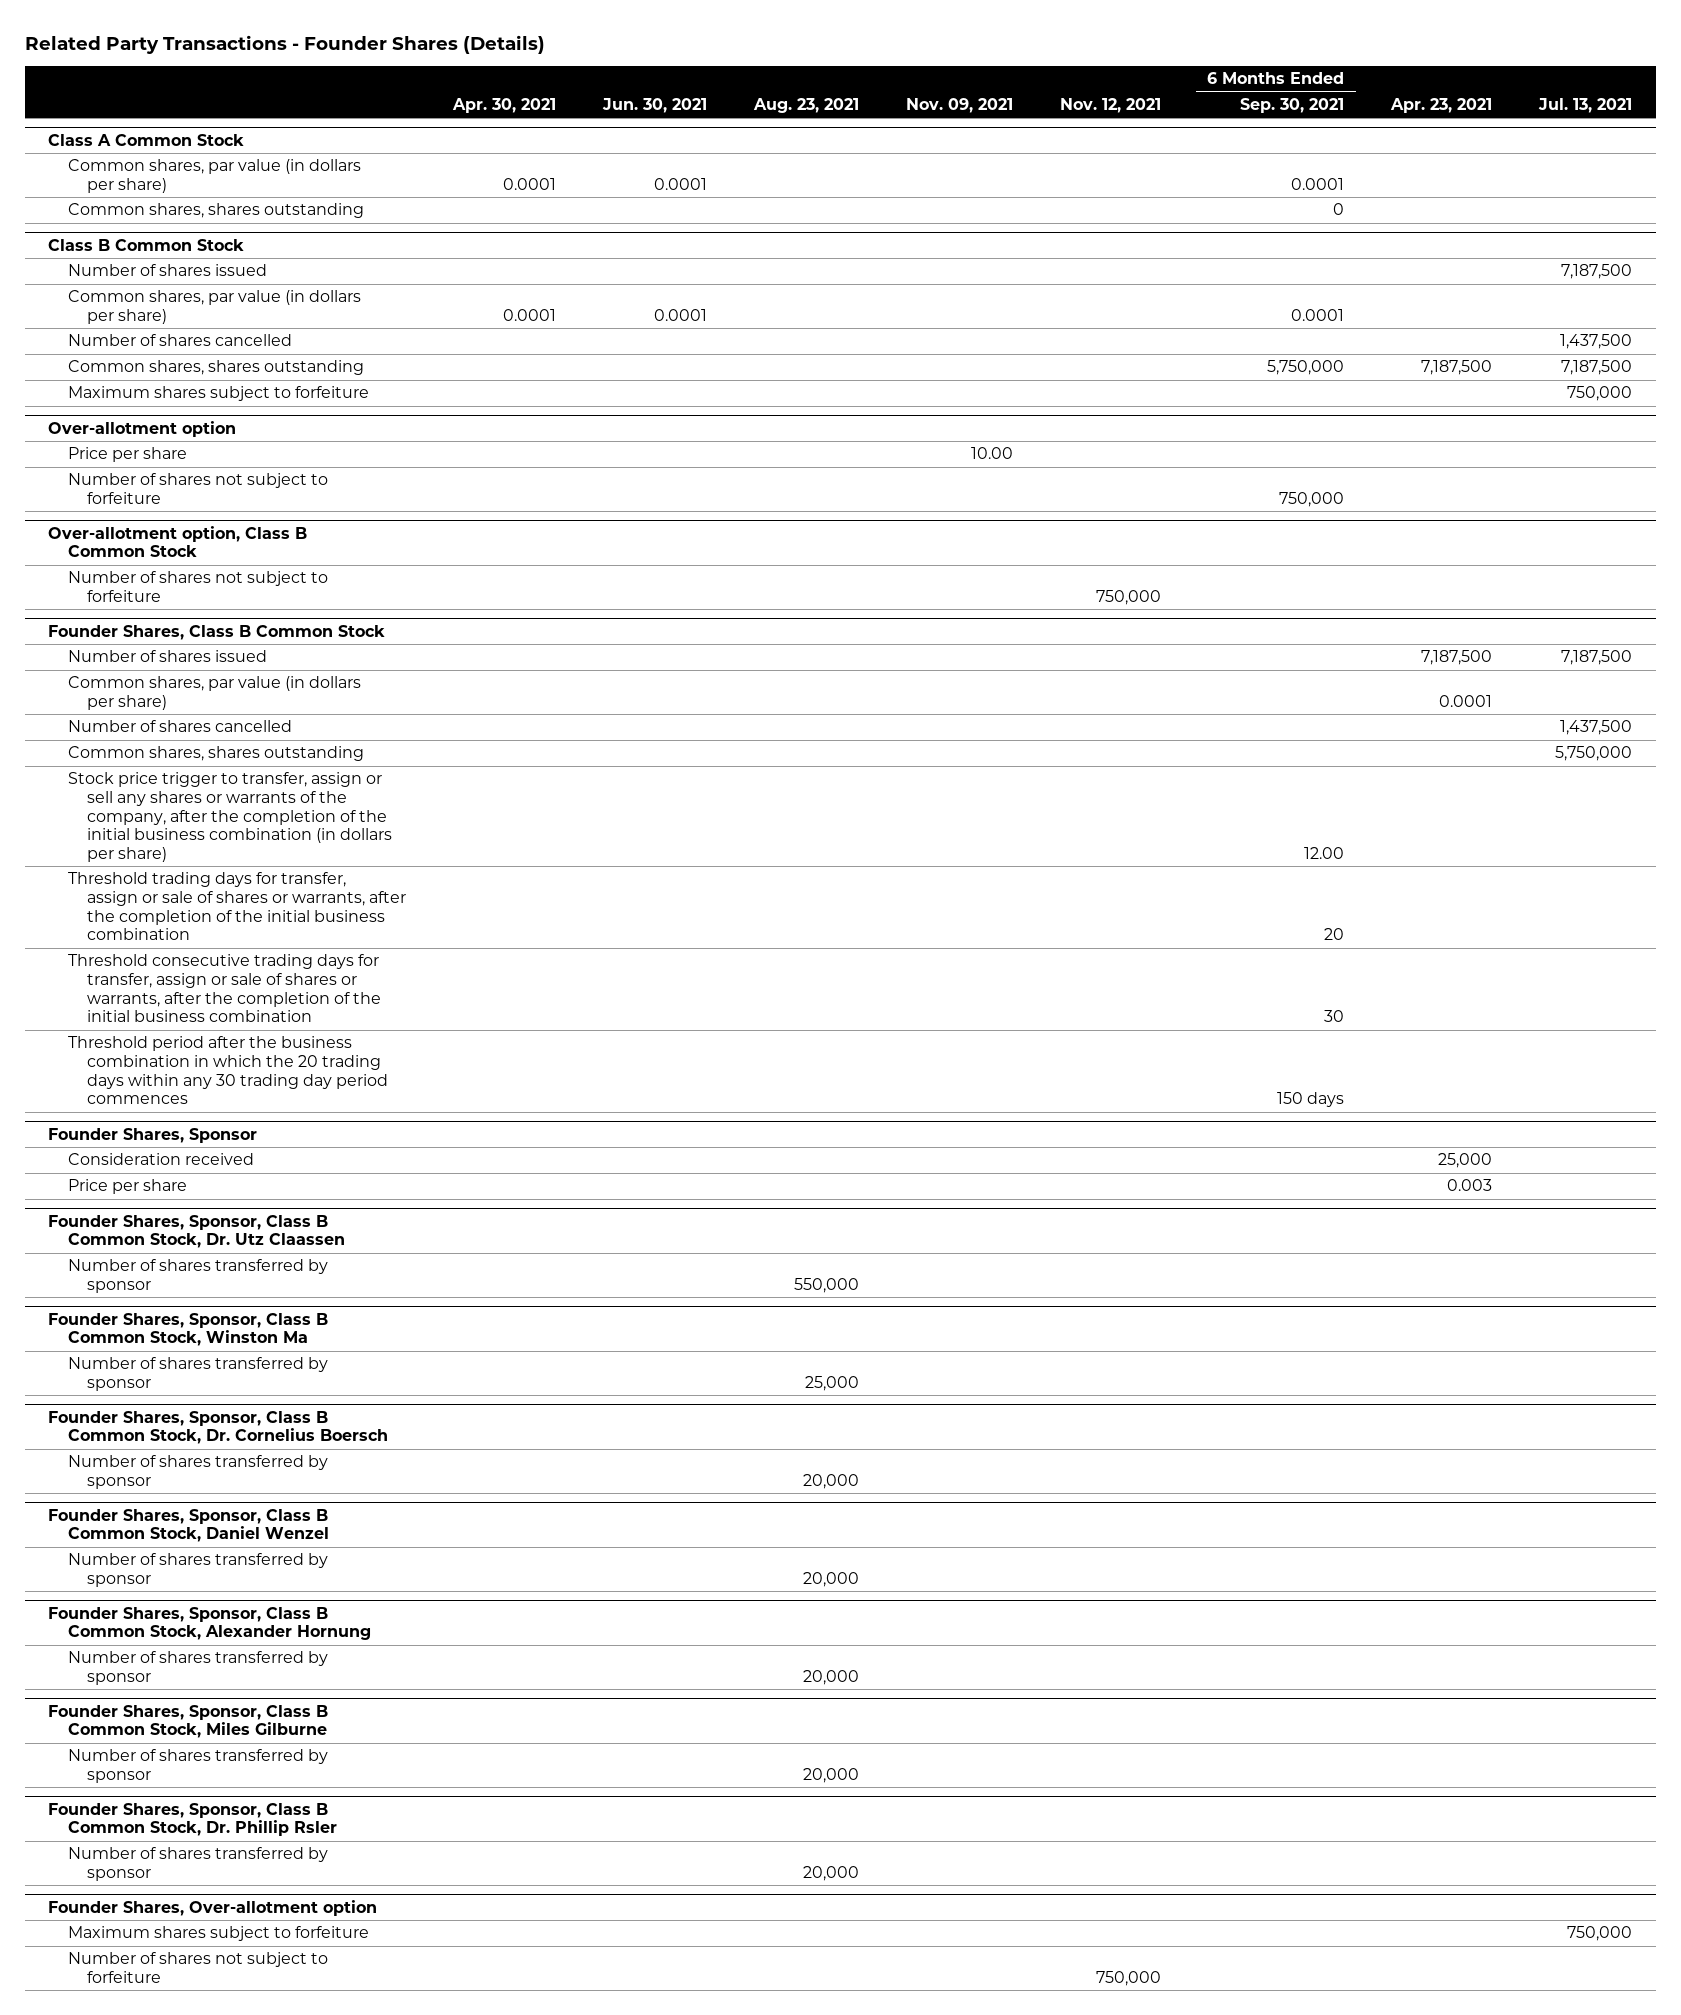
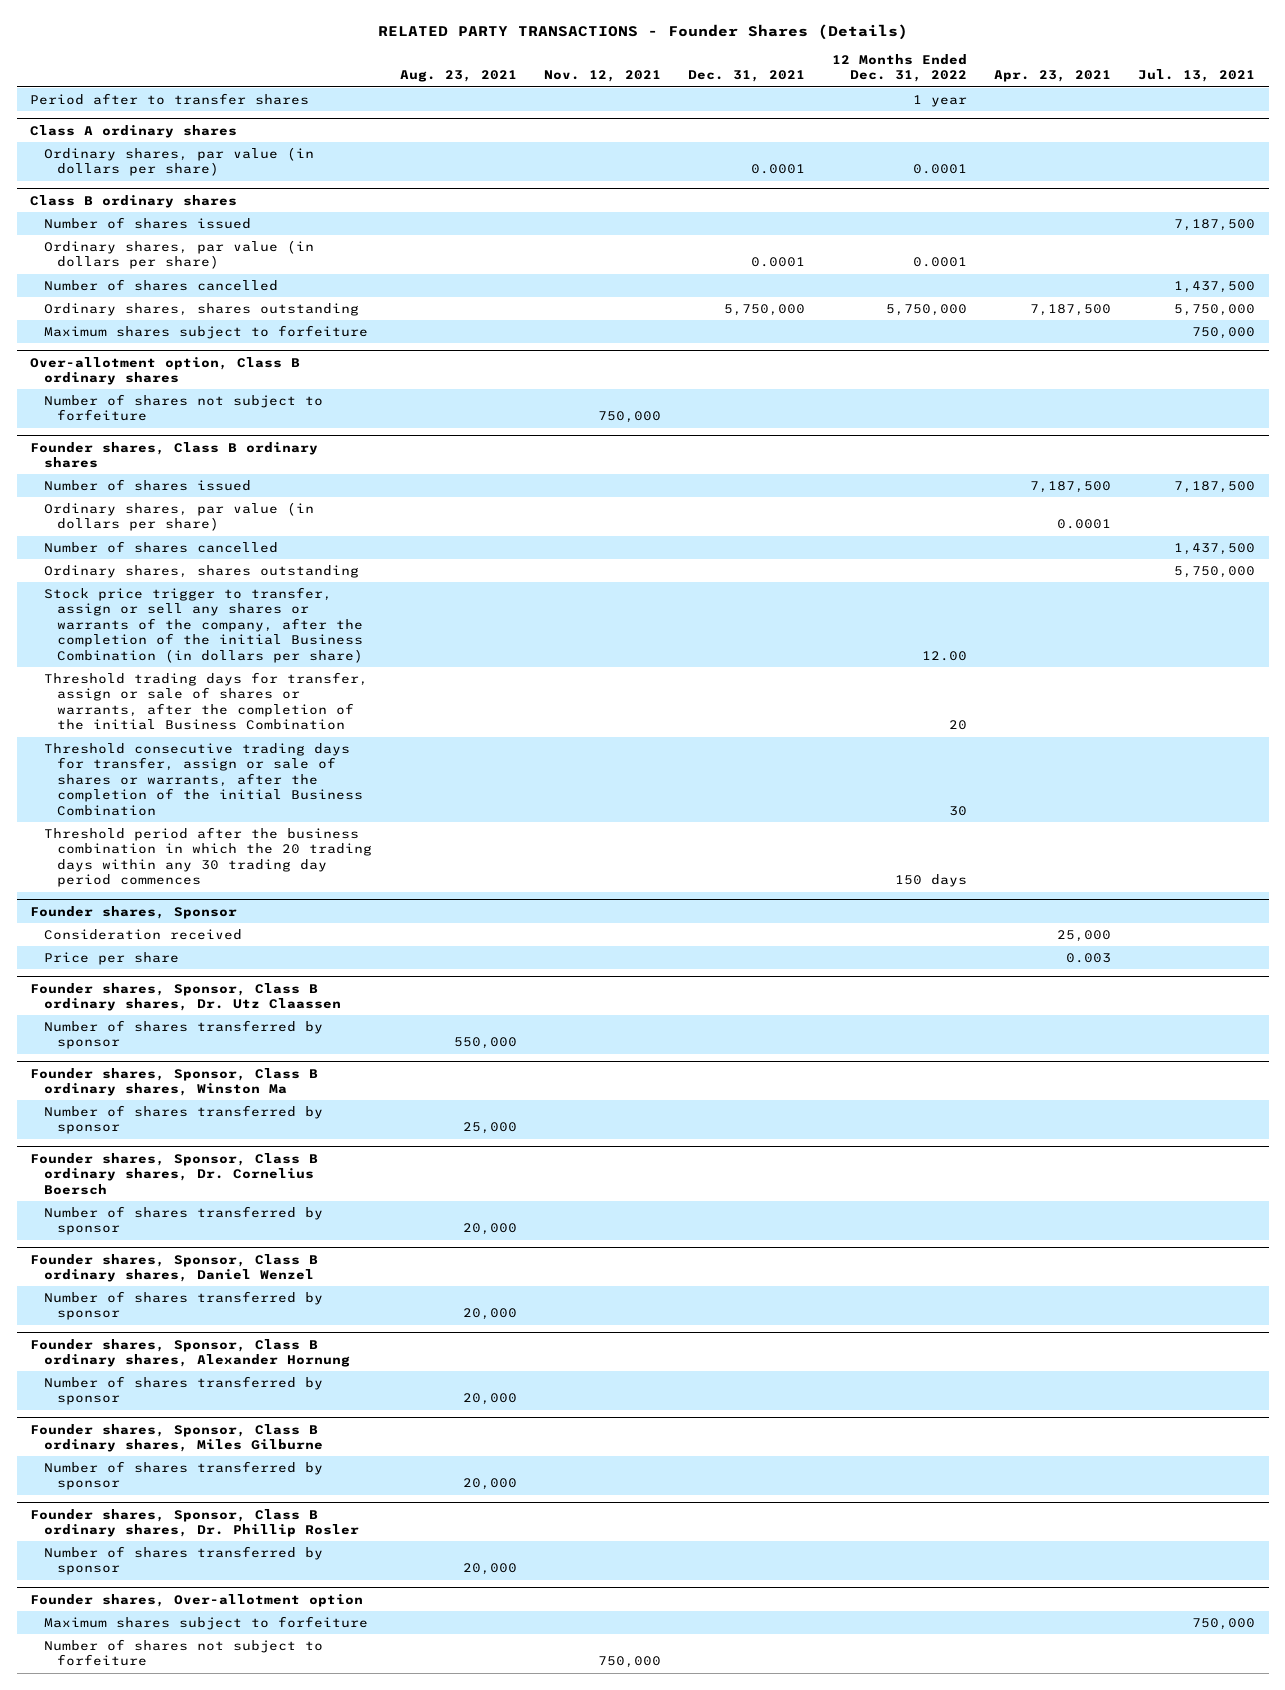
- Related Party Transactions - Founder Shares (Details)
+ RELATED PARTY TRANSACTIONS - Founder Shares (Details)
- | Apr. 30, 2021 | Jun. 30, 2021 | Aug. 23, 2021 | Nov. 09, 2021 | Nov. 12, 2021 | 6 Months Ended Sep. 30, 2021 | Apr. 23, 2021 | Jul. 13, 2021
+ | Aug. 23, 2021 | Nov. 12, 2021 | Dec. 31, 2021 | 12 Months Ended Dec. 31, 2022 | Apr. 23, 2021 | Jul. 13, 2021
- Class A Common Stock
- Common shares, par value (in dollars per share) | 0.0001 | 0.0001 | | | | 0.0001 | |
- Common shares, shares outstanding | | | | | | 0 | |
- Class B Common Stock
+ Period after to transfer shares | | | | 1 year | |
+ Class A ordinary shares
+ Ordinary shares, par value (in dollars per share) | | | 0.0001 | 0.0001 | |
+ Class B ordinary shares
- Common shares, par value (in dollars per share) | 0.0001 | 0.0001 | | | | 0.0001 | |
+ Ordinary shares, par value (in dollars per share) | | | 0.0001 | 0.0001 | |
- Common shares, shares outstanding | | | | | | 5,750,000 | 7,187,500 | 7,187,500
+ Ordinary shares, shares outstanding | | | 5,750,000 | 5,750,000 | 7,187,500 | 5,750,000
- Over-allotment option
- Price per share | | | | 10.00 | | | |
- Number of shares not subject to forfeiture | | | | | | 750,000 | |
- Over-allotment option, Class B Common Stock
+ Over-allotment option, Class B ordinary shares
- Founder Shares, Class B Common Stock
+ Founder shares, Class B ordinary shares
- Common shares, par value (in dollars per share) | | | | | | | 0.0001 |
+ Ordinary shares, par value (in dollars per share) | | | | | 0.0001 |
- Common shares, shares outstanding | | | | | | | | 5,750,000
- Stock price trigger to transfer, assign or sell any shares or warrants of the company, after the completion of the initial business combination (in dollars per share) | | | | | | 12.00 | |
- Threshold trading days for transfer, assign or sale of shares or warrants, after the completion of the initial business combination | | | | | | 20 | |
- Threshold consecutive trading days for transfer, assign or sale of shares or warrants, after the completion of the initial business combination | | | | | | 30 | |
+ Ordinary shares, shares outstanding | | | | | | 5,750,000
+ Stock price trigger to transfer, assign or sell any shares or warrants of the company, after the completion of the initial Business Combination (in dollars per share) | | | | 12.00 | |
+ Threshold trading days for transfer, assign or sale of shares or warrants, after the completion of the initial Business Combination | | | | 20 | |
+ Threshold consecutive trading days for transfer, assign or sale of shares or warrants, after the completion of the initial Business Combination | | | | 30 | |
- Founder Shares, Sponsor
+ Founder shares, Sponsor
- Founder Shares, Sponsor, Class B Common Stock, Dr. Utz Claassen
+ Founder shares, Sponsor, Class B ordinary shares, Dr. Utz Claassen
- Founder Shares, Sponsor, Class B Common Stock, Winston Ma
+ Founder shares, Sponsor, Class B ordinary shares, Winston Ma
- Founder Shares, Sponsor, Class B Common Stock, Dr. Cornelius Boersch
+ Founder shares, Sponsor, Class B ordinary shares, Dr. Cornelius Boersch
- Founder Shares, Sponsor, Class B Common Stock, Daniel Wenzel
+ Founder shares, Sponsor, Class B ordinary shares, Daniel Wenzel
- Founder Shares, Sponsor, Class B Common Stock, Alexander Hornung
+ Founder shares, Sponsor, Class B ordinary shares, Alexander Hornung
- Founder Shares, Sponsor, Class B Common Stock, Miles Gilburne
+ Founder shares, Sponsor, Class B ordinary shares, Miles Gilburne
- Founder Shares, Sponsor, Class B Common Stock, Dr. Phillip Rsler
+ Founder shares, Sponsor, Class B ordinary shares, Dr. Phillip Rosler
- Founder Shares, Over-allotment option
+ Founder shares, Over-allotment option

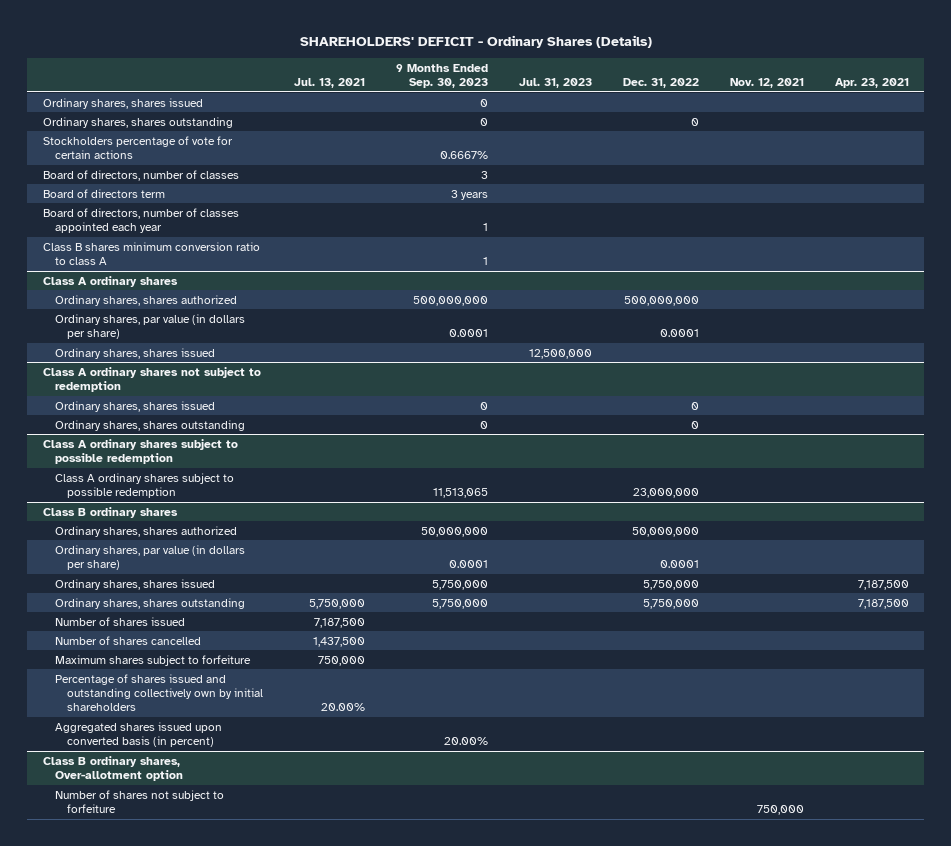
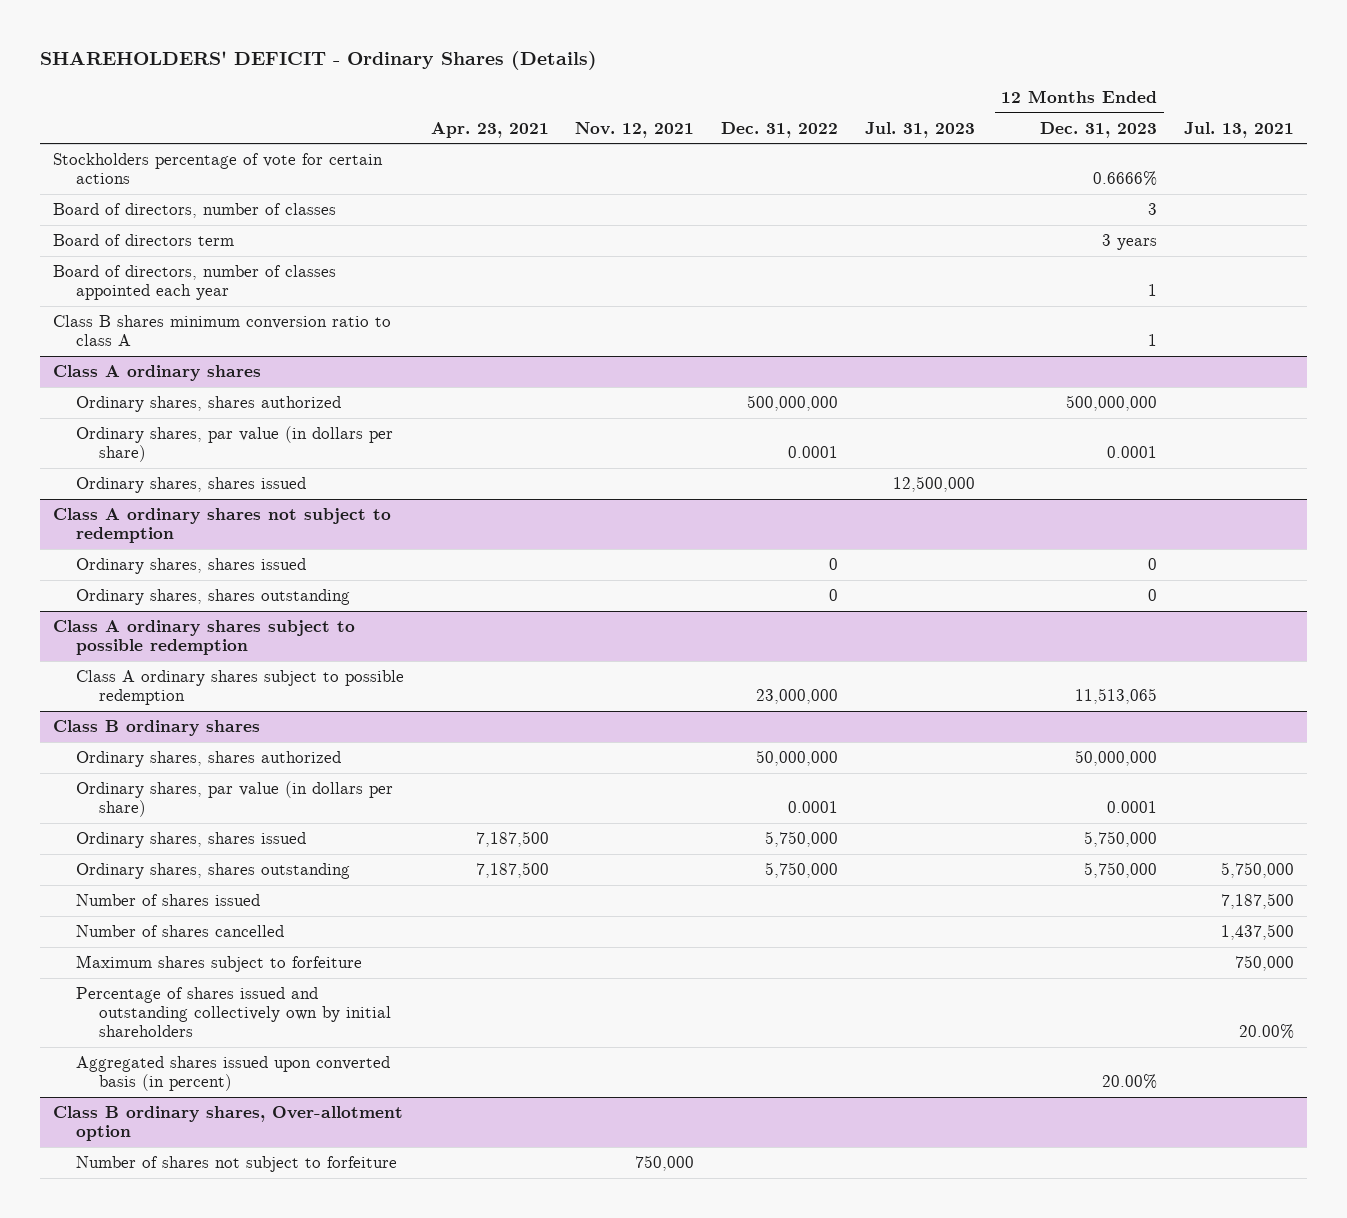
- | Jul. 13, 2021 | 9 Months Ended Sep. 30, 2023 | Jul. 31, 2023 | Dec. 31, 2022 | Nov. 12, 2021 | Apr. 23, 2021
+ | Apr. 23, 2021 | Nov. 12, 2021 | Dec. 31, 2022 | Jul. 31, 2023 | 12 Months Ended Dec. 31, 2023 | Jul. 13, 2021
- Ordinary shares, shares issued | | 0 | | | |
- Ordinary shares, shares outstanding | | 0 | | 0 | |

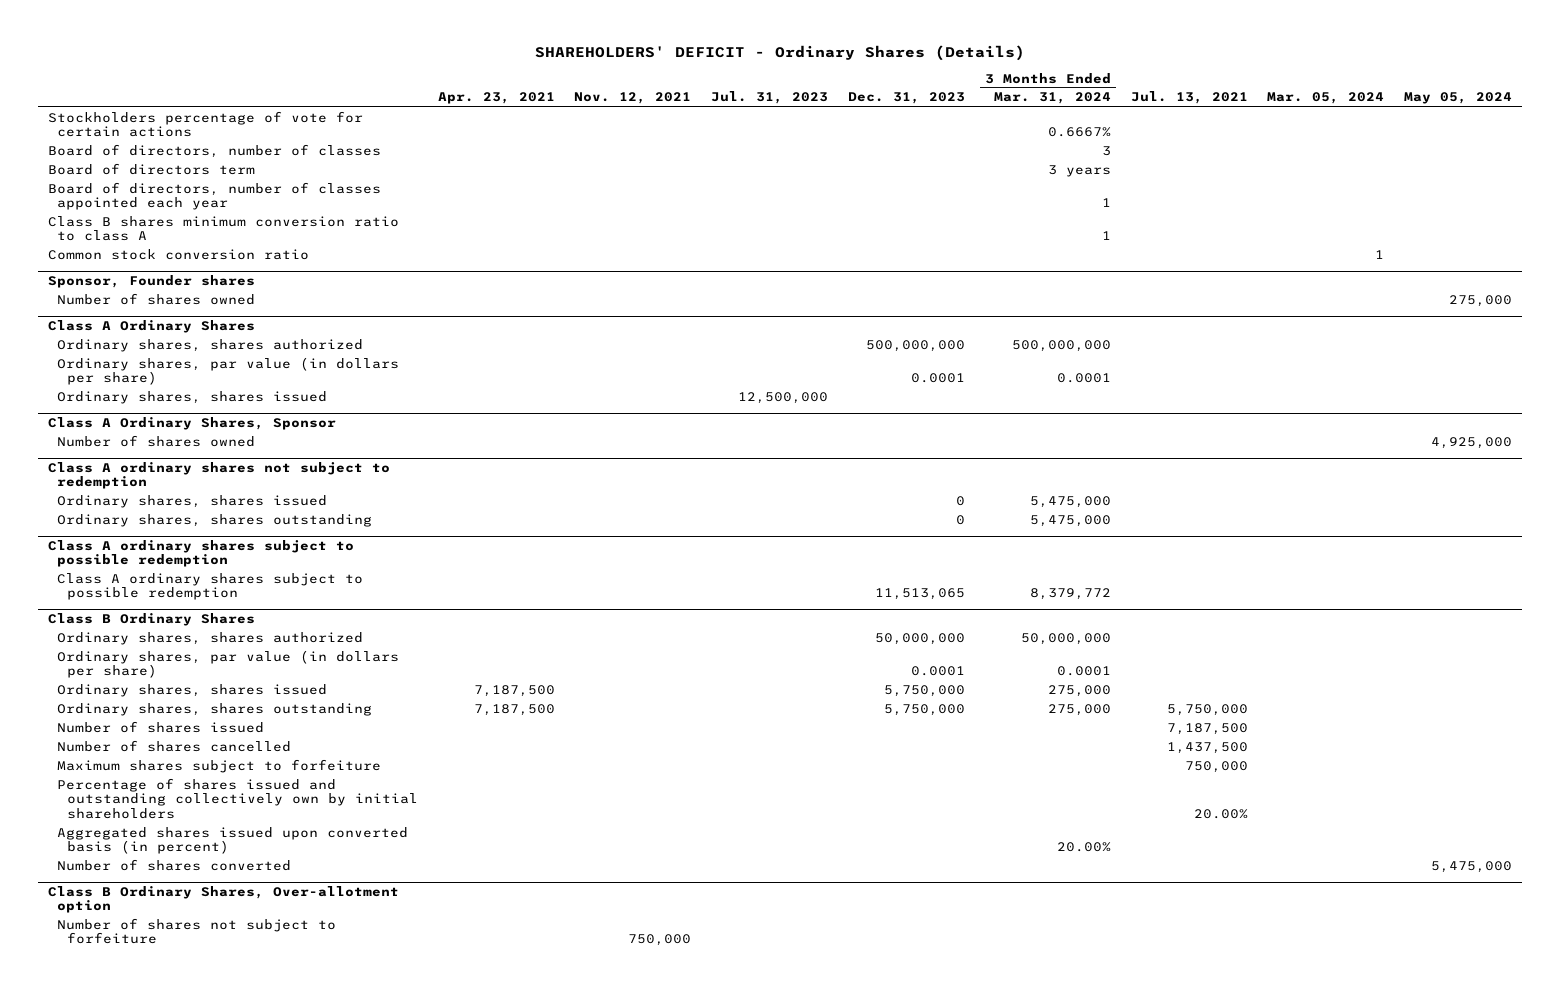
- | Apr. 23, 2021 | Nov. 12, 2021 | Dec. 31, 2022 | Jul. 31, 2023 | 12 Months Ended Dec. 31, 2023 | Jul. 13, 2021
+ | Apr. 23, 2021 | Nov. 12, 2021 | Jul. 31, 2023 | Dec. 31, 2023 | 3 Months Ended Mar. 31, 2024 | Jul. 13, 2021 | Mar. 05, 2024 | May 05, 2024
- Class A ordinary shares
+ Common stock conversion ratio | | | | | | | 1 |
+ Sponsor, Founder shares
+ Number of shares owned | | | | | | | | 275,000
+ Class A Ordinary Shares
+ Class A Ordinary Shares, Sponsor
+ Number of shares owned | | | | | | | | 4,925,000
- Class B ordinary shares
+ Class B Ordinary Shares
- Class B ordinary shares, Over-allotment option
+ Number of shares converted | | | | | | | | 5,475,000
+ Class B Ordinary Shares, Over-allotment option

